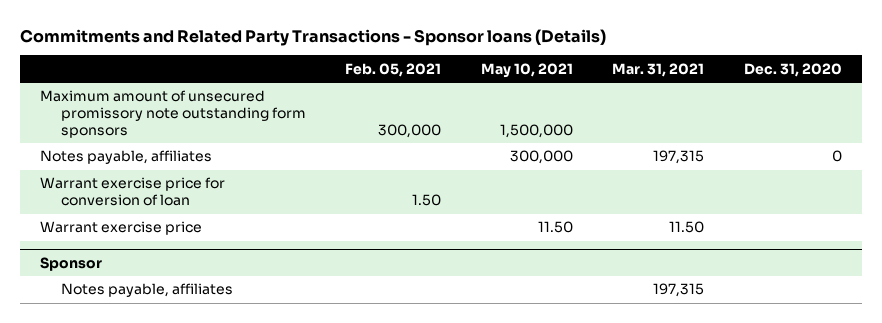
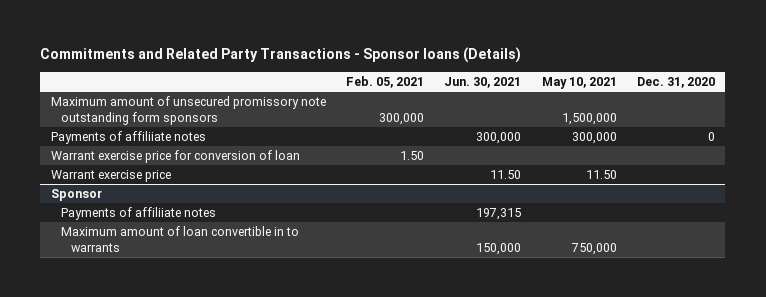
- | Feb. 05, 2021 | May 10, 2021 | Mar. 31, 2021 | Dec. 31, 2020
+ | Feb. 05, 2021 | Jun. 30, 2021 | May 10, 2021 | Dec. 31, 2020
- Notes payable, affiliates | | 300,000 | 197,315 | 0
+ Payments of affiliiate notes | | 300,000 | 300,000 | 0
@ Sponsor
- Notes payable, affiliates | | | 197,315 |
+ Payments of affiliiate notes | | 197,315 | |
+ Maximum amount of loan convertible in to warrants | | 150,000 | 750,000 |

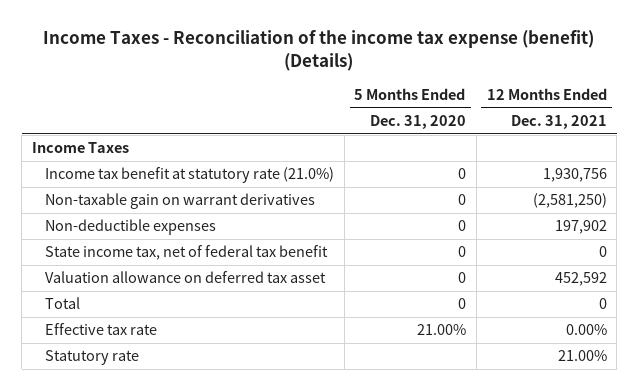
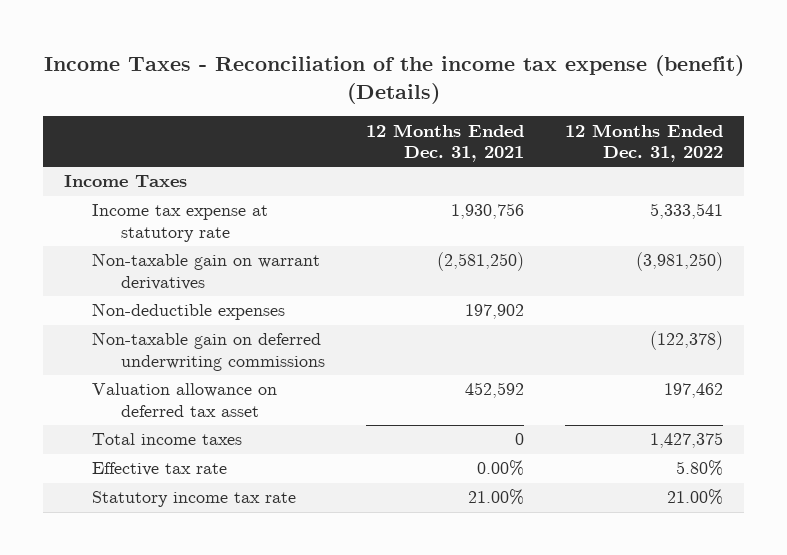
- | 5 Months Ended Dec. 31, 2020 | 12 Months Ended Dec. 31, 2021
+ | 12 Months Ended Dec. 31, 2021 | 12 Months Ended Dec. 31, 2022
- Income tax benefit at statutory rate (21.0%) | 0 | 1,930,756
+ Income tax expense at statutory rate | 1,930,756 | 5,333,541
- State income tax, net of federal tax benefit | 0 | 0
+ Non-taxable gain on deferred underwriting commissions | | (122,378)
- Total | 0 | 0
+ Total income taxes | 0 | 1,427,375
- Statutory rate | | 21.00%
+ Statutory income tax rate | 21.00% | 21.00%

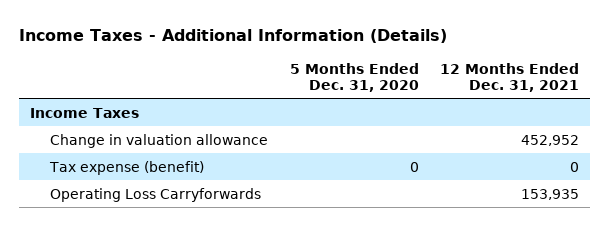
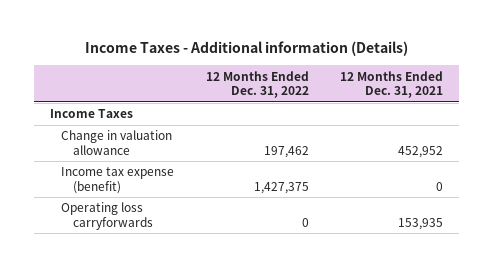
- Income Taxes - Additional Information (Details)
+ Income Taxes - Additional information (Details)
- | 5 Months Ended Dec. 31, 2020 | 12 Months Ended Dec. 31, 2021
+ | 12 Months Ended Dec. 31, 2022 | 12 Months Ended Dec. 31, 2021
- Tax expense (benefit) | 0 | 0
- Operating Loss Carryforwards | | 153,935
+ Income tax expense (benefit) | 1,427,375 | 0
+ Operating loss carryforwards | 0 | 153,935

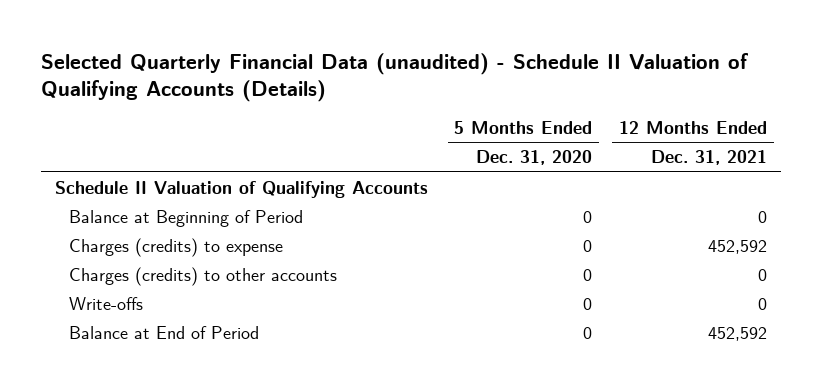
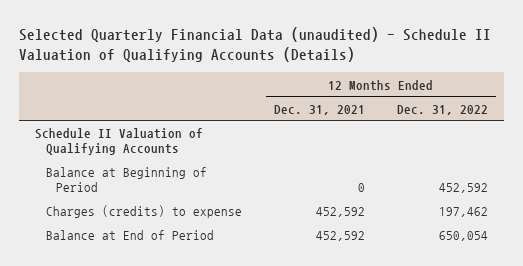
- | 5 Months Ended Dec. 31, 2020 | 12 Months Ended Dec. 31, 2021
+ | 12 Months Ended Dec. 31, 2021 | 12 Months Ended Dec. 31, 2022
- Charges (credits) to other accounts | 0 | 0
- Write-offs | 0 | 0

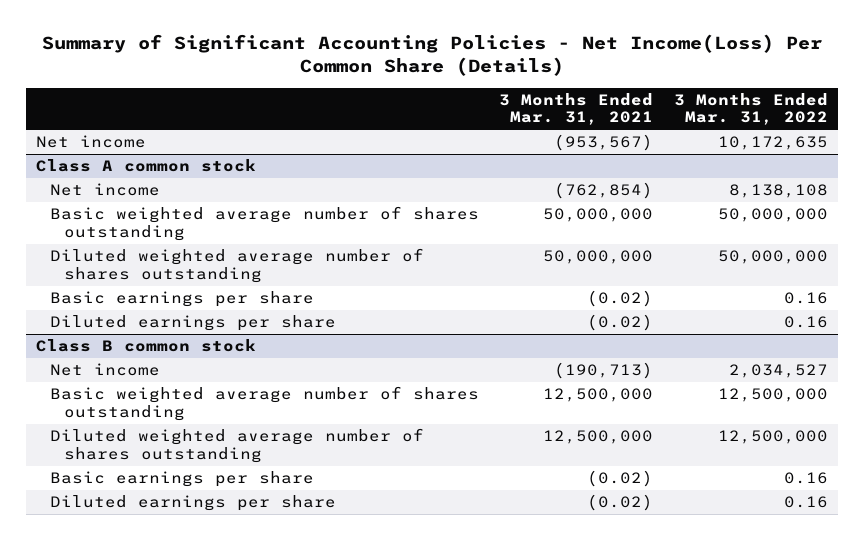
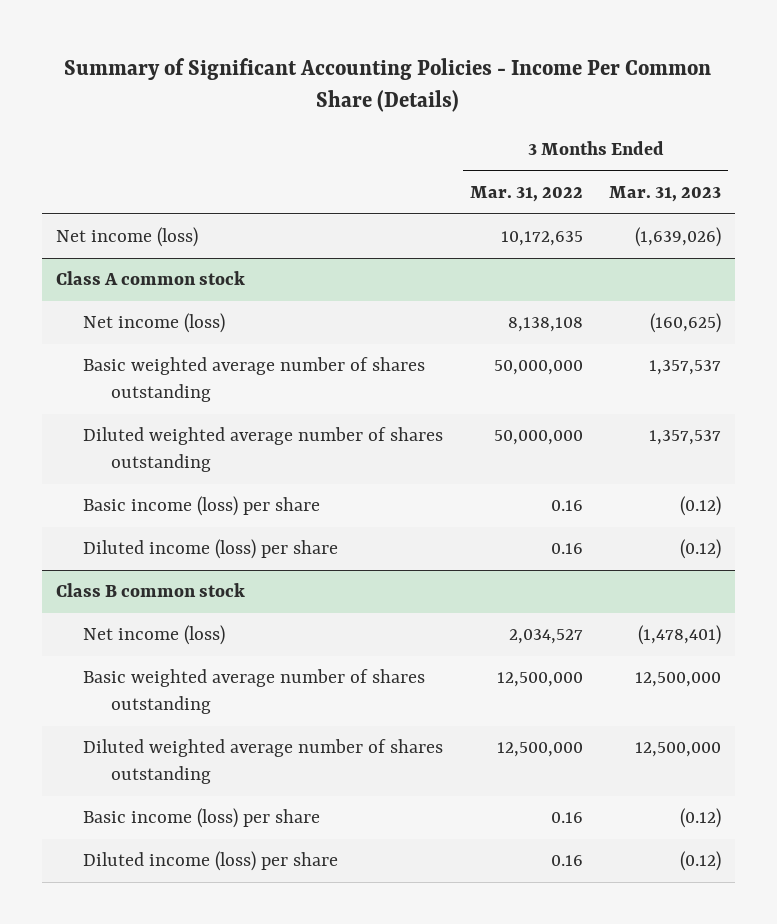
- Summary of Significant Accounting Policies - Net Income(Loss) Per Common Share (Details)
+ Summary of Significant Accounting Policies - Income Per Common Share (Details)
- | 3 Months Ended Mar. 31, 2021 | 3 Months Ended Mar. 31, 2022
+ | 3 Months Ended Mar. 31, 2022 | 3 Months Ended Mar. 31, 2023
- Net income | (953,567) | 10,172,635
+ Net income (loss) | 10,172,635 | (1,639,026)
@ Class A common stock
- Net income | (762,854) | 8,138,108
+ Net income (loss) | 8,138,108 | (160,625)
- Basic earnings per share | (0.02) | 0.16
- Diluted earnings per share | (0.02) | 0.16
+ Basic income (loss) per share | 0.16 | (0.12)
+ Diluted income (loss) per share | 0.16 | (0.12)
@ Class B common stock
- Net income | (190,713) | 2,034,527
+ Net income (loss) | 2,034,527 | (1,478,401)
- Basic earnings per share | (0.02) | 0.16
- Diluted earnings per share | (0.02) | 0.16
+ Basic income (loss) per share | 0.16 | (0.12)
+ Diluted income (loss) per share | 0.16 | (0.12)

